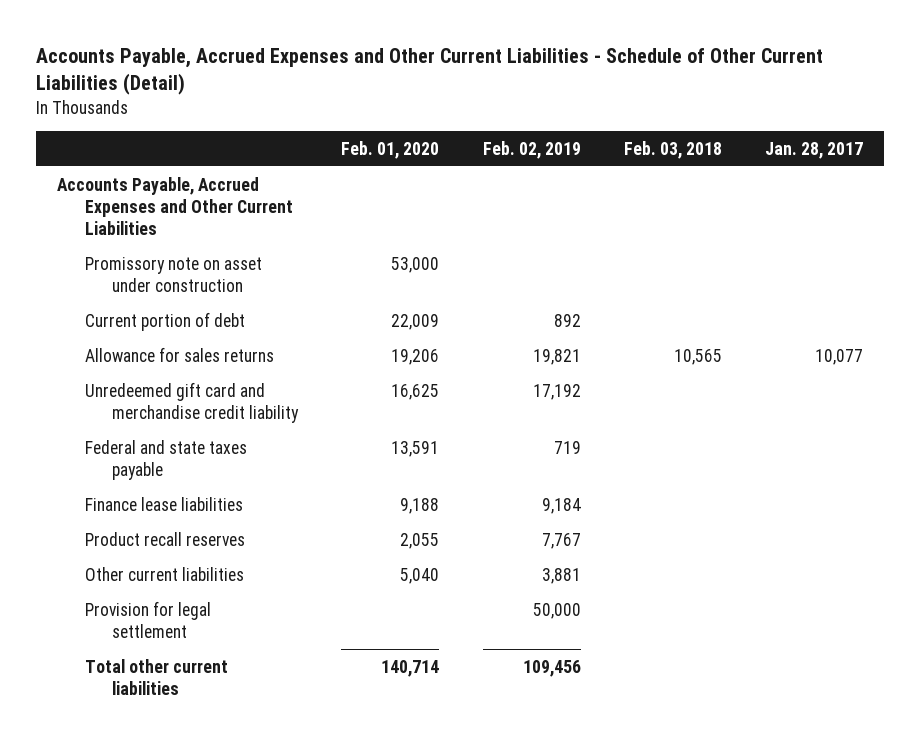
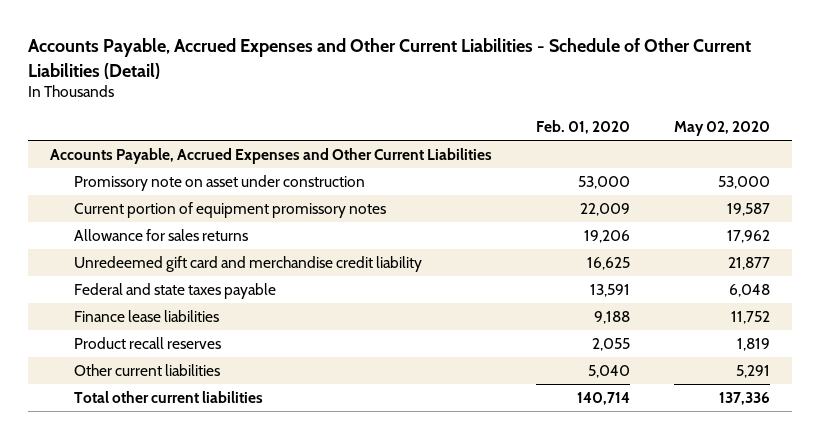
- | Feb. 01, 2020 | Feb. 02, 2019 | Feb. 03, 2018 | Jan. 28, 2017
+ | Feb. 01, 2020 | May 02, 2020
- Current portion of debt | 22,009 | 892 | |
+ Current portion of equipment promissory notes | 22,009 | 19,587
- Provision for legal settlement | | 50,000 | |

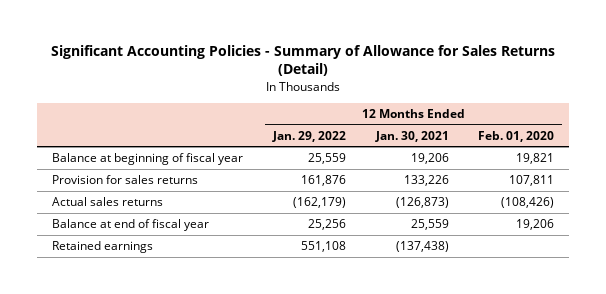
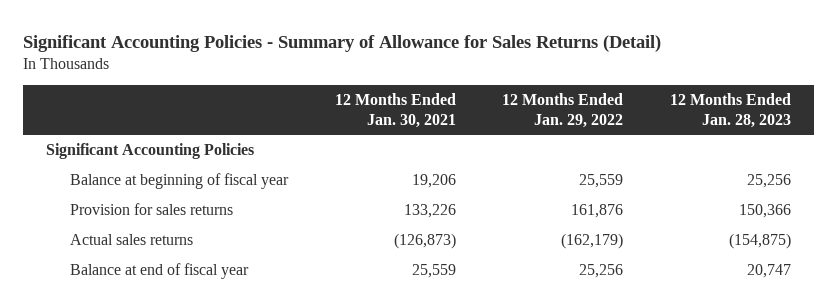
- | 12 Months Ended Jan. 29, 2022 | 12 Months Ended Jan. 30, 2021 | 12 Months Ended Feb. 01, 2020
+ | 12 Months Ended Jan. 30, 2021 | 12 Months Ended Jan. 29, 2022 | 12 Months Ended Jan. 28, 2023
+ Significant Accounting Policies
- Retained earnings | 551,108 | (137,438) |

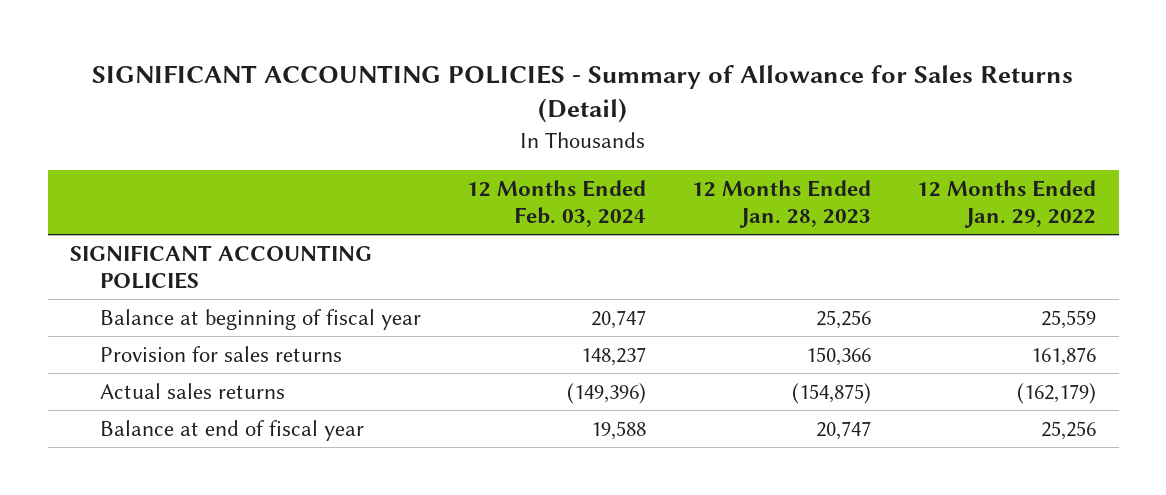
- Significant Accounting Policies - Summary of Allowance for Sales Returns (Detail)
+ SIGNIFICANT ACCOUNTING POLICIES - Summary of Allowance for Sales Returns (Detail)
- | 12 Months Ended Jan. 30, 2021 | 12 Months Ended Jan. 29, 2022 | 12 Months Ended Jan. 28, 2023
+ | 12 Months Ended Feb. 03, 2024 | 12 Months Ended Jan. 28, 2023 | 12 Months Ended Jan. 29, 2022
- Significant Accounting Policies
+ SIGNIFICANT ACCOUNTING POLICIES

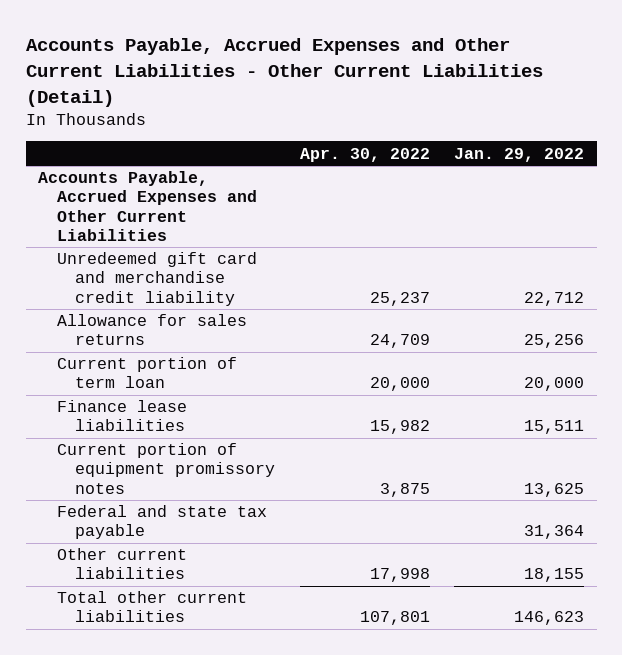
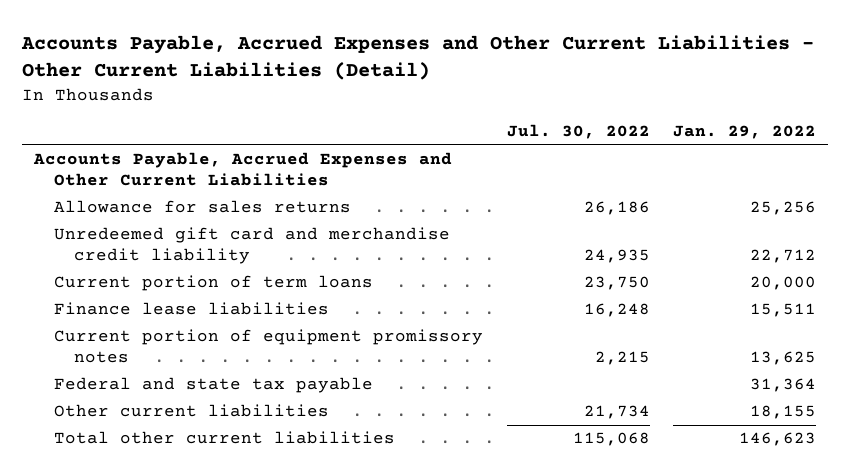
- | Apr. 30, 2022 | Jan. 29, 2022
+ | Jul. 30, 2022 | Jan. 29, 2022
- Current portion of term loan | 20,000 | 20,000
moved down: Unredeemed gift card and merchandise credit liability | 24,935 | 22,712
+ Current portion of term loans | 23,750 | 20,000

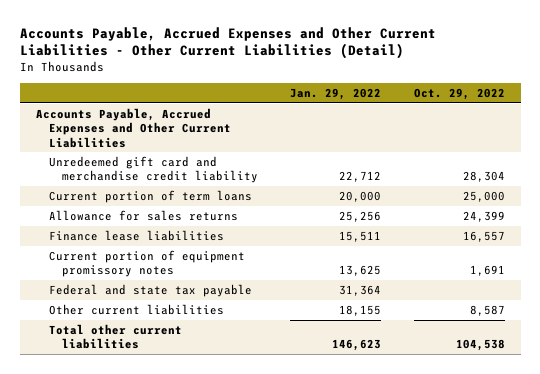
- | Jul. 30, 2022 | Jan. 29, 2022
+ | Jan. 29, 2022 | Oct. 29, 2022
moved down: Allowance for sales returns | 25,256 | 24,399

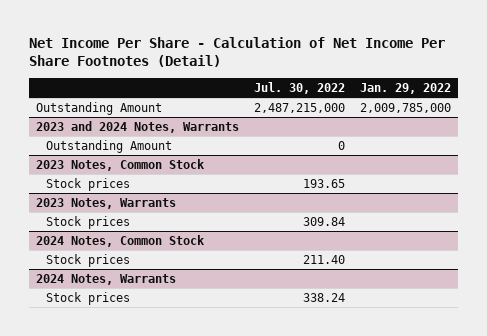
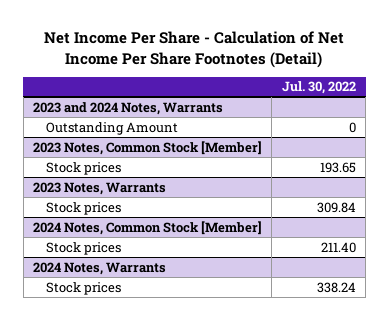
- | Jul. 30, 2022 | Jan. 29, 2022
+ | Jul. 30, 2022
- Outstanding Amount | 2,487,215,000 | 2,009,785,000
- 2023 Notes, Common Stock
+ 2023 Notes, Common Stock [Member]
- 2024 Notes, Common Stock
+ 2024 Notes, Common Stock [Member]

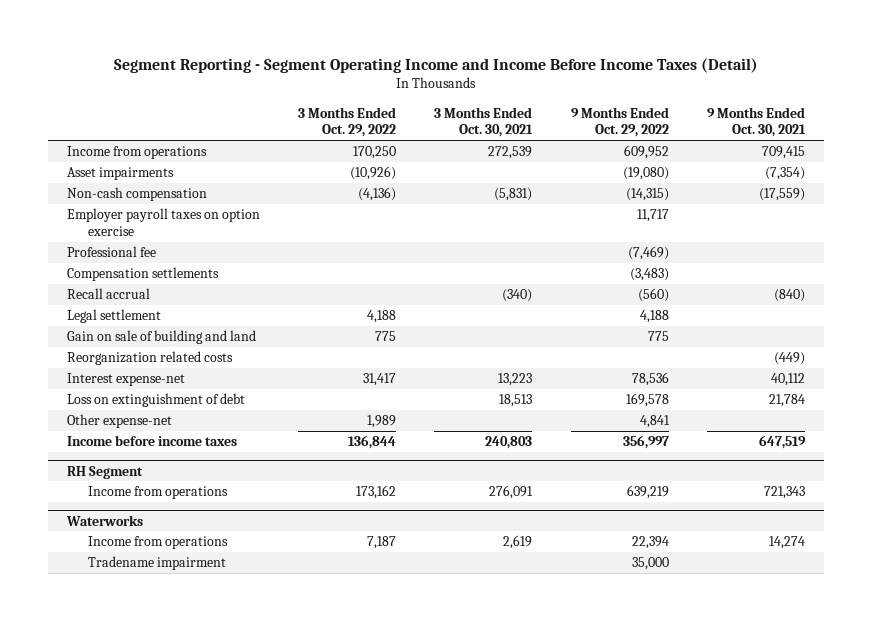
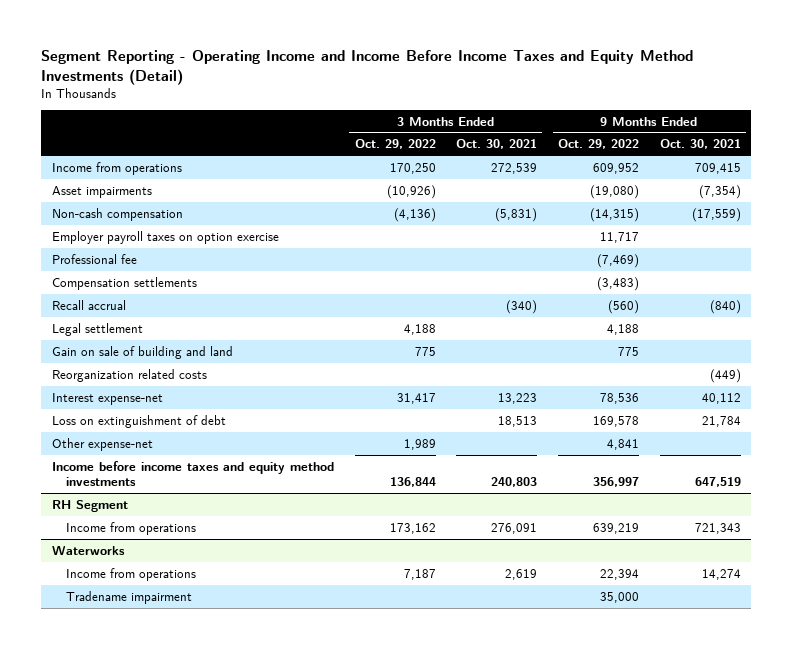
- Segment Reporting - Segment Operating Income and Income Before Income Taxes (Detail)
+ Segment Reporting - Operating Income and Income Before Income Taxes and Equity Method Investments (Detail)
- Income before income taxes | 136,844 | 240,803 | 356,997 | 647,519
+ Income before income taxes and equity method investments | 136,844 | 240,803 | 356,997 | 647,519

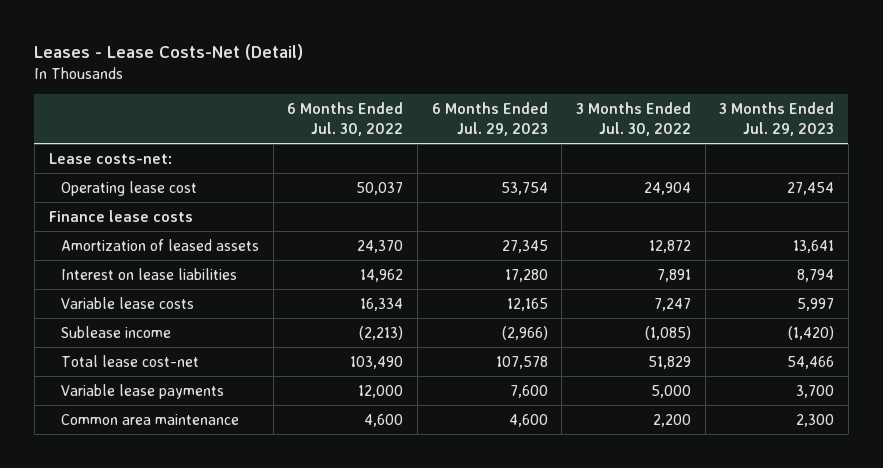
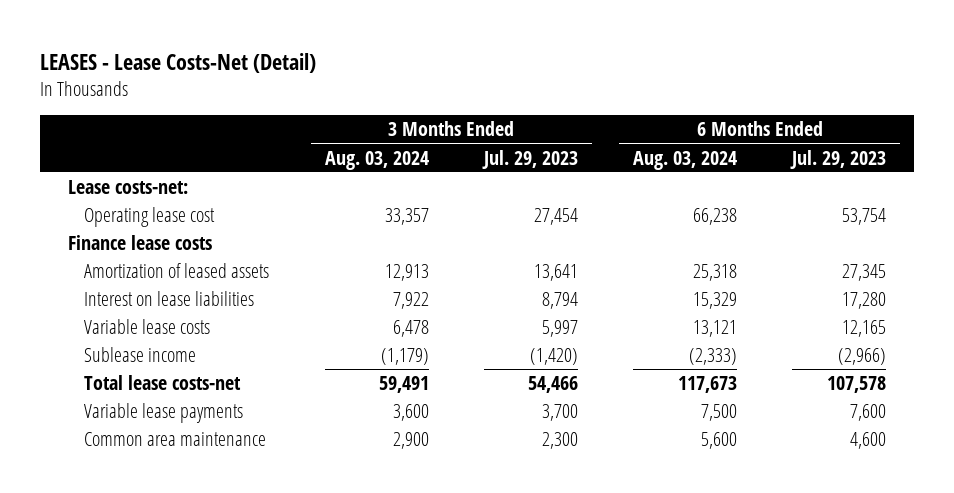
- Leases - Lease Costs-Net (Detail)
+ LEASES - Lease Costs-Net (Detail)
- | 6 Months Ended Jul. 30, 2022 | 6 Months Ended Jul. 29, 2023 | 3 Months Ended Jul. 30, 2022 | 3 Months Ended Jul. 29, 2023
+ | 3 Months Ended Aug. 03, 2024 | 3 Months Ended Jul. 29, 2023 | 6 Months Ended Aug. 03, 2024 | 6 Months Ended Jul. 29, 2023
- Total lease cost-net | 103,490 | 107,578 | 51,829 | 54,466
+ Total lease costs-net | 59,491 | 54,466 | 117,673 | 107,578

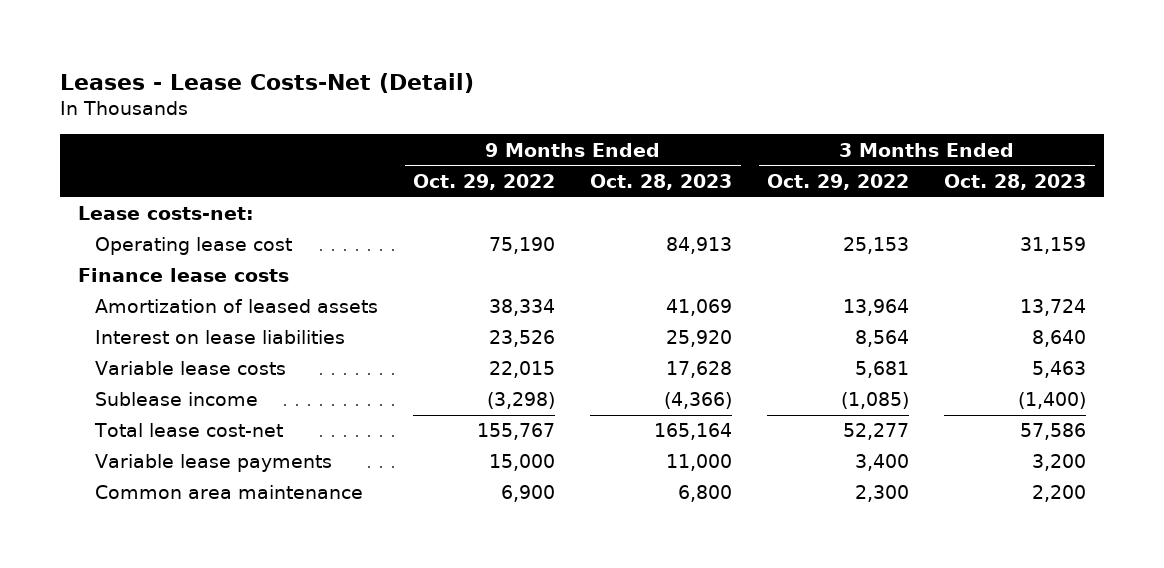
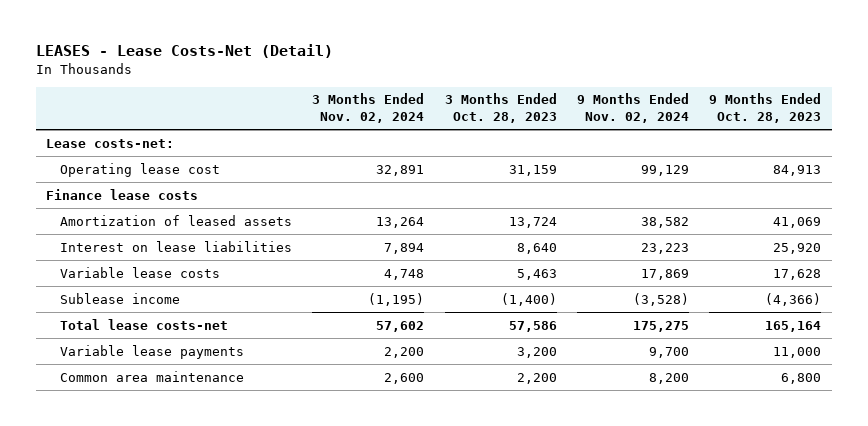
- Leases - Lease Costs-Net (Detail)
+ LEASES - Lease Costs-Net (Detail)
- | 9 Months Ended Oct. 29, 2022 | 9 Months Ended Oct. 28, 2023 | 3 Months Ended Oct. 29, 2022 | 3 Months Ended Oct. 28, 2023
+ | 3 Months Ended Nov. 02, 2024 | 3 Months Ended Oct. 28, 2023 | 9 Months Ended Nov. 02, 2024 | 9 Months Ended Oct. 28, 2023
- Total lease cost-net | 155,767 | 165,164 | 52,277 | 57,586
+ Total lease costs-net | 57,602 | 57,586 | 175,275 | 165,164

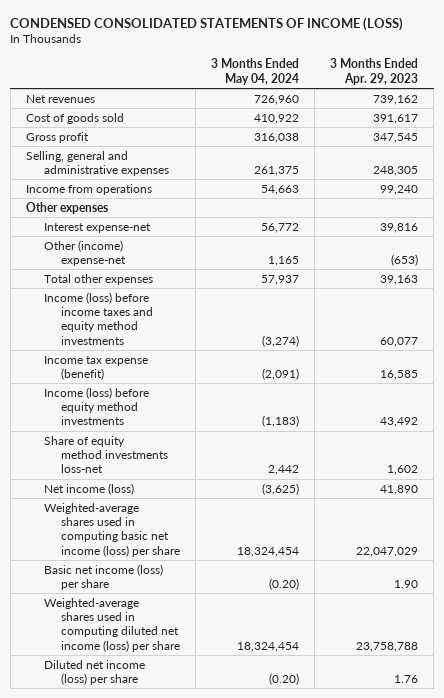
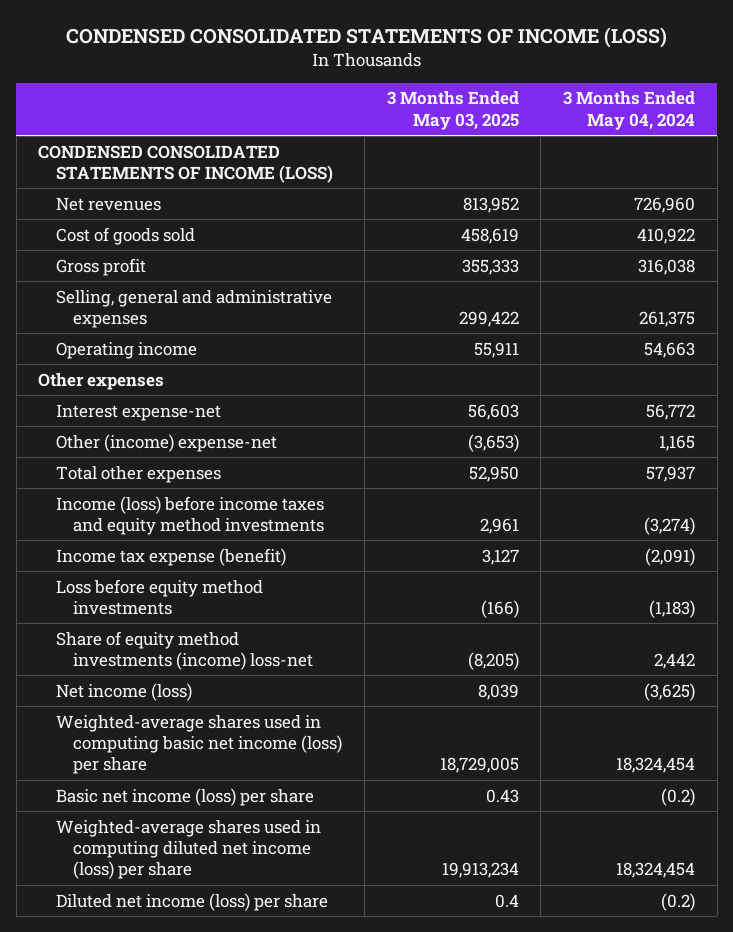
- | 3 Months Ended May 04, 2024 | 3 Months Ended Apr. 29, 2023
+ | 3 Months Ended May 03, 2025 | 3 Months Ended May 04, 2024
+ CONDENSED CONSOLIDATED STATEMENTS OF INCOME (LOSS)
- Income from operations | 54,663 | 99,240
+ Operating income | 55,911 | 54,663
- Income (loss) before equity method investments | (1,183) | 43,492
- Share of equity method investments loss-net | 2,442 | 1,602
+ Loss before equity method investments | (166) | (1,183)
+ Share of equity method investments (income) loss-net | (8,205) | 2,442
- Basic net income (loss) per share | (0.20) | 1.90
+ Basic net income (loss) per share | 0.43 | (0.2)
- Diluted net income (loss) per share | (0.20) | 1.76
+ Diluted net income (loss) per share | 0.4 | (0.2)

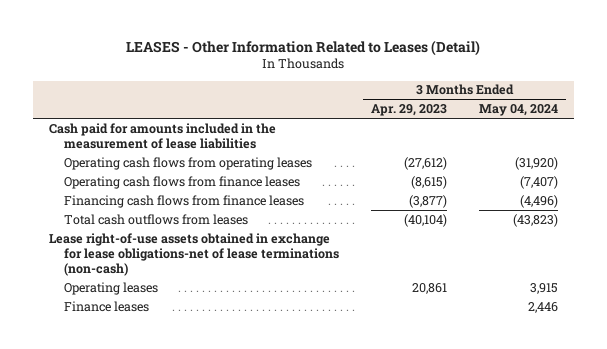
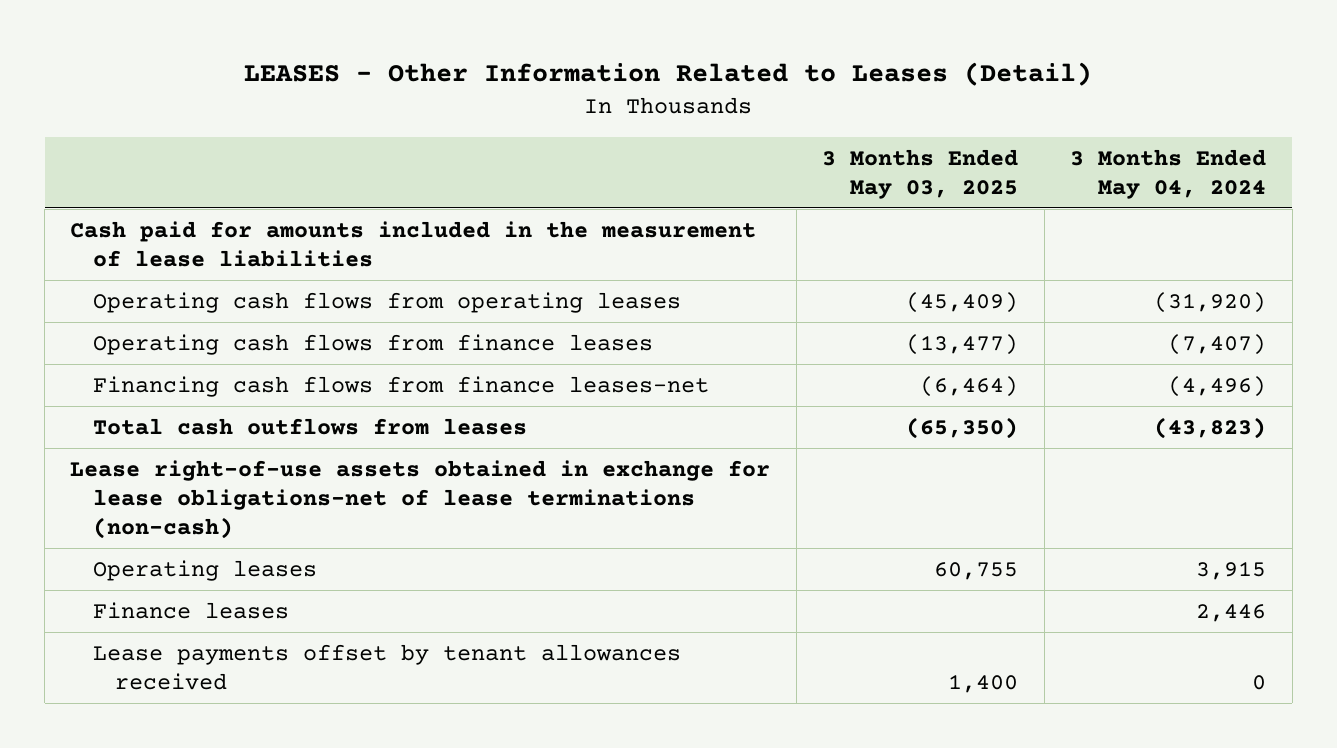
- | 3 Months Ended Apr. 29, 2023 | 3 Months Ended May 04, 2024
+ | 3 Months Ended May 03, 2025 | 3 Months Ended May 04, 2024
- Financing cash flows from finance leases | (3,877) | (4,496)
+ Financing cash flows from finance leases-net | (6,464) | (4,496)
+ Lease payments offset by tenant allowances received | 1,400 | 0

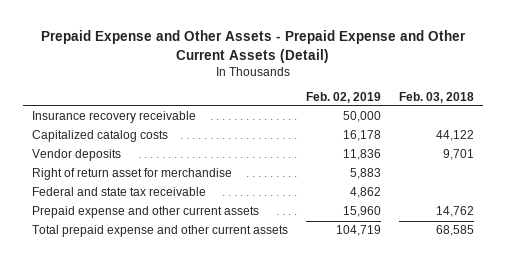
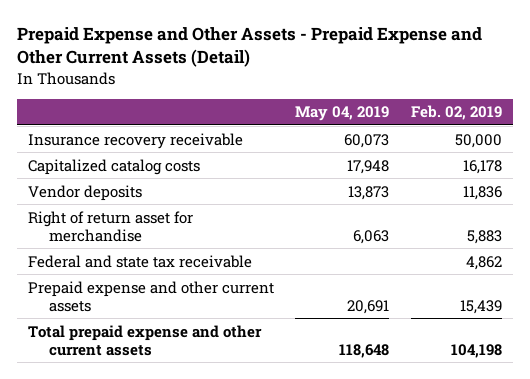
- | Feb. 02, 2019 | Feb. 03, 2018
+ | May 04, 2019 | Feb. 02, 2019
- Prepaid expense and other current assets | 15,960 | 14,762
- Total prepaid expense and other current assets | 104,719 | 68,585
+ Prepaid expense and other current assets | 20,691 | 15,439
+ Total prepaid expense and other current assets | 118,648 | 104,198

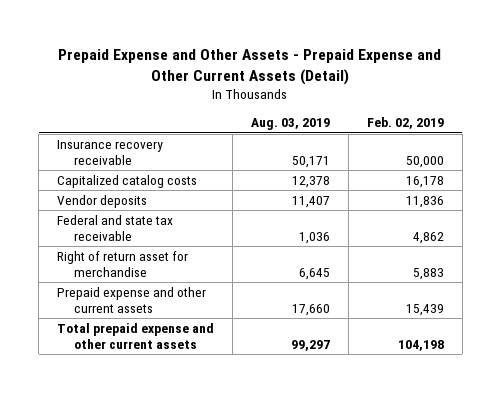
- | May 04, 2019 | Feb. 02, 2019
+ | Aug. 03, 2019 | Feb. 02, 2019
moved down: Right of return asset for merchandise | 6,645 | 5,883

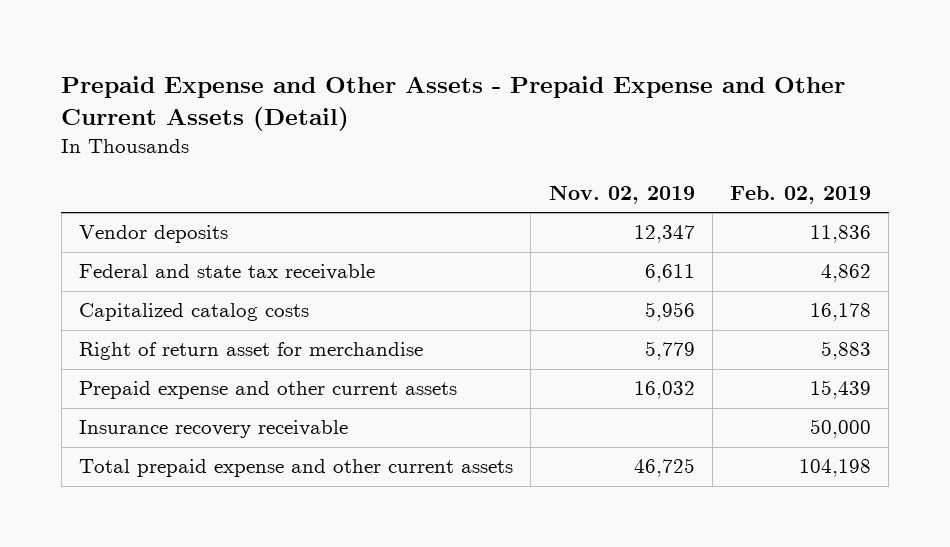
- | Aug. 03, 2019 | Feb. 02, 2019
+ | Nov. 02, 2019 | Feb. 02, 2019
moved down: Capitalized catalog costs | 5,956 | 16,178
moved down: Insurance recovery receivable | | 50,000

